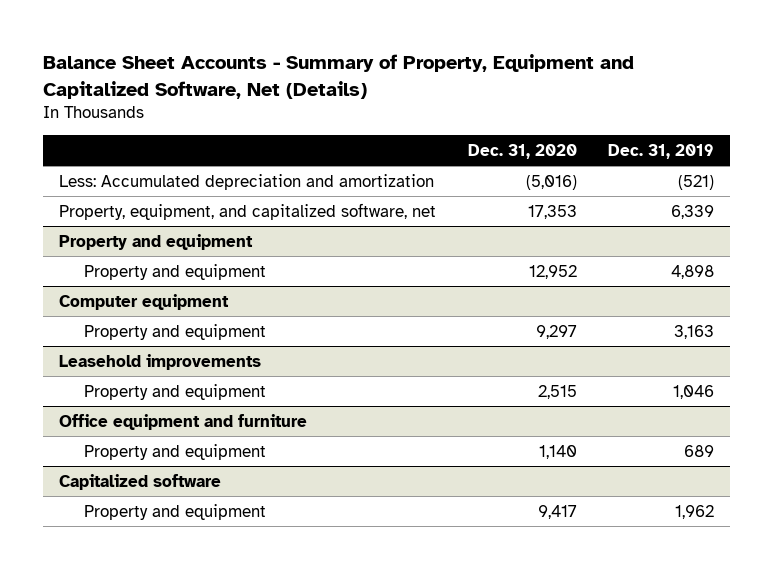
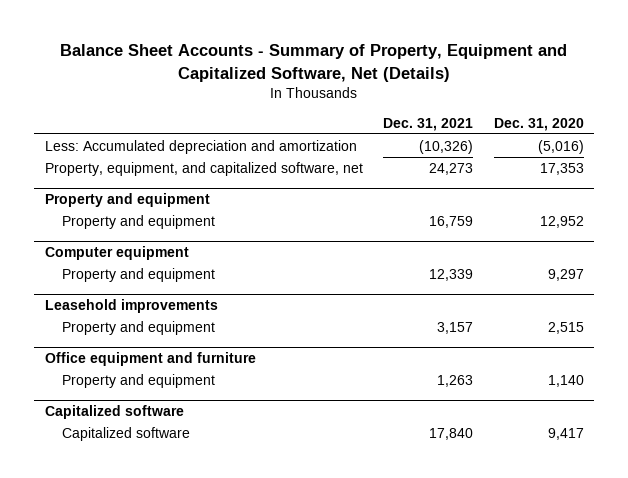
- | Dec. 31, 2020 | Dec. 31, 2019
+ | Dec. 31, 2021 | Dec. 31, 2020
@ Capitalized software
- Property and equipment | 9,417 | 1,962
+ Capitalized software | 17,840 | 9,417

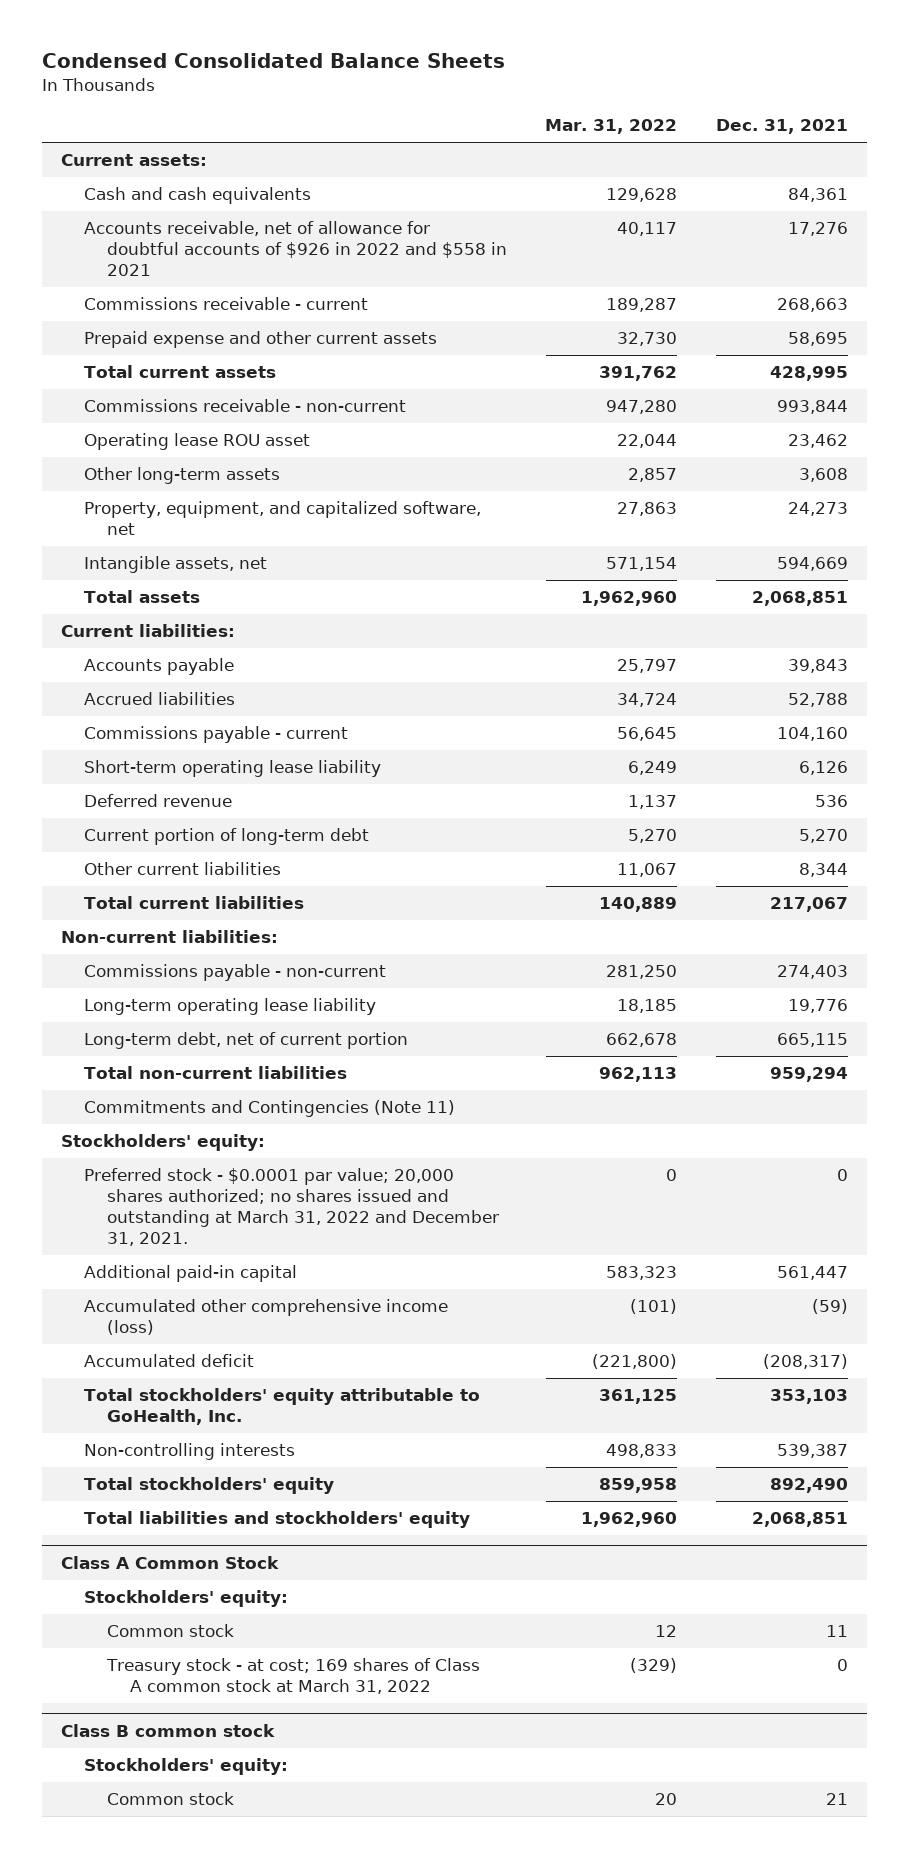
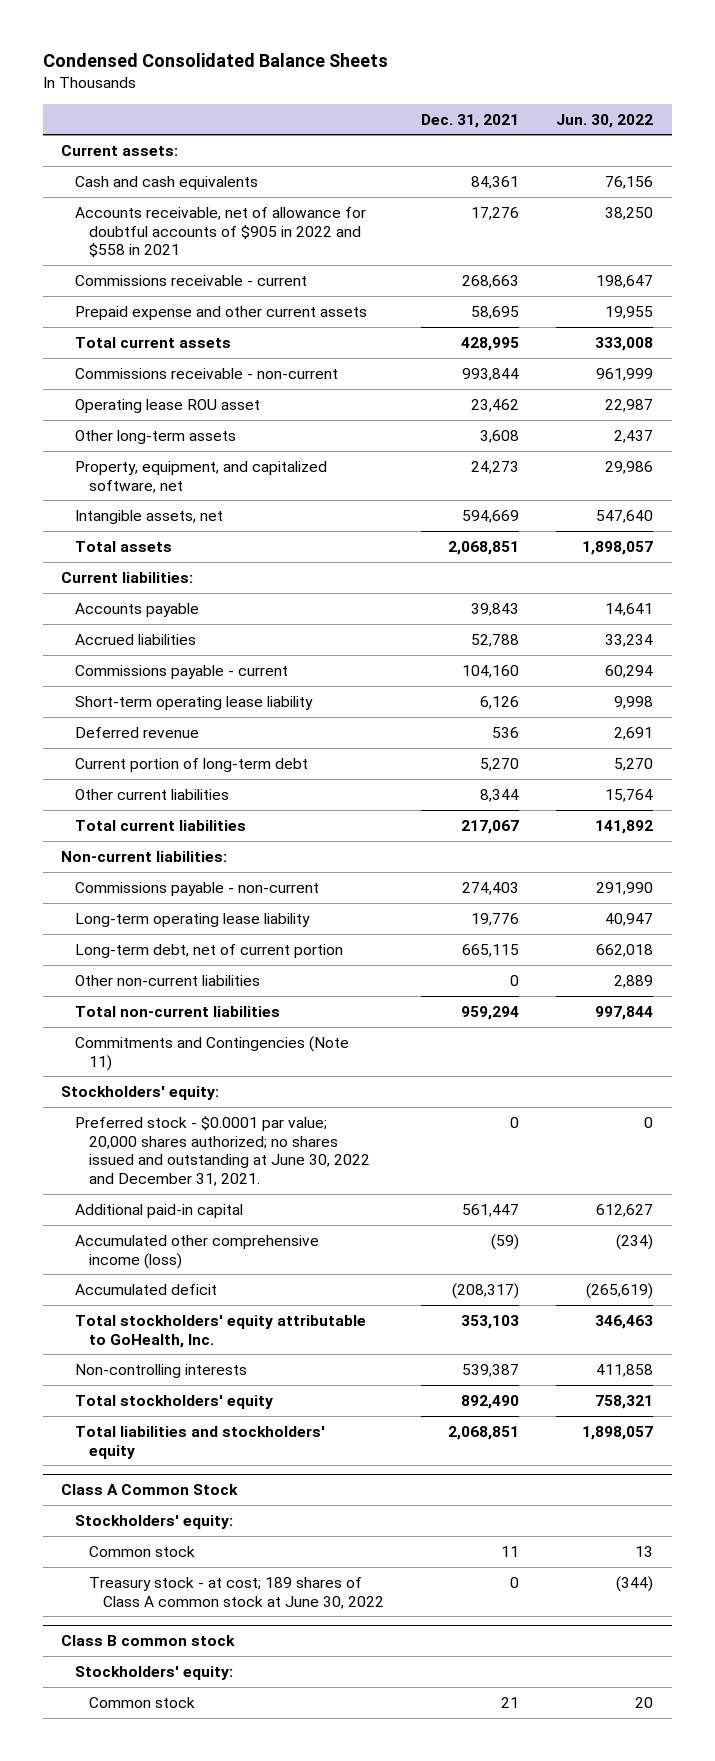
- | Mar. 31, 2022 | Dec. 31, 2021
+ | Dec. 31, 2021 | Jun. 30, 2022
- Accounts receivable, net of allowance for doubtful accounts of $926 in 2022 and $558 in 2021 | 40,117 | 17,276
+ Accounts receivable, net of allowance for doubtful accounts of $905 in 2022 and $558 in 2021 | 17,276 | 38,250
+ Other non-current liabilities | 0 | 2,889
- Preferred stock - $0.0001 par value; 20,000 shares authorized; no shares issued and outstanding at March 31, 2022 and December 31, 2021. | 0 | 0
+ Preferred stock - $0.0001 par value; 20,000 shares authorized; no shares issued and outstanding at June 30, 2022 and December 31, 2021. | 0 | 0
@ Class A Common Stock
- Treasury stock - at cost; 169 shares of Class A common stock at March 31, 2022 | (329) | 0
+ Treasury stock - at cost; 189 shares of Class A common stock at June 30, 2022 | 0 | (344)

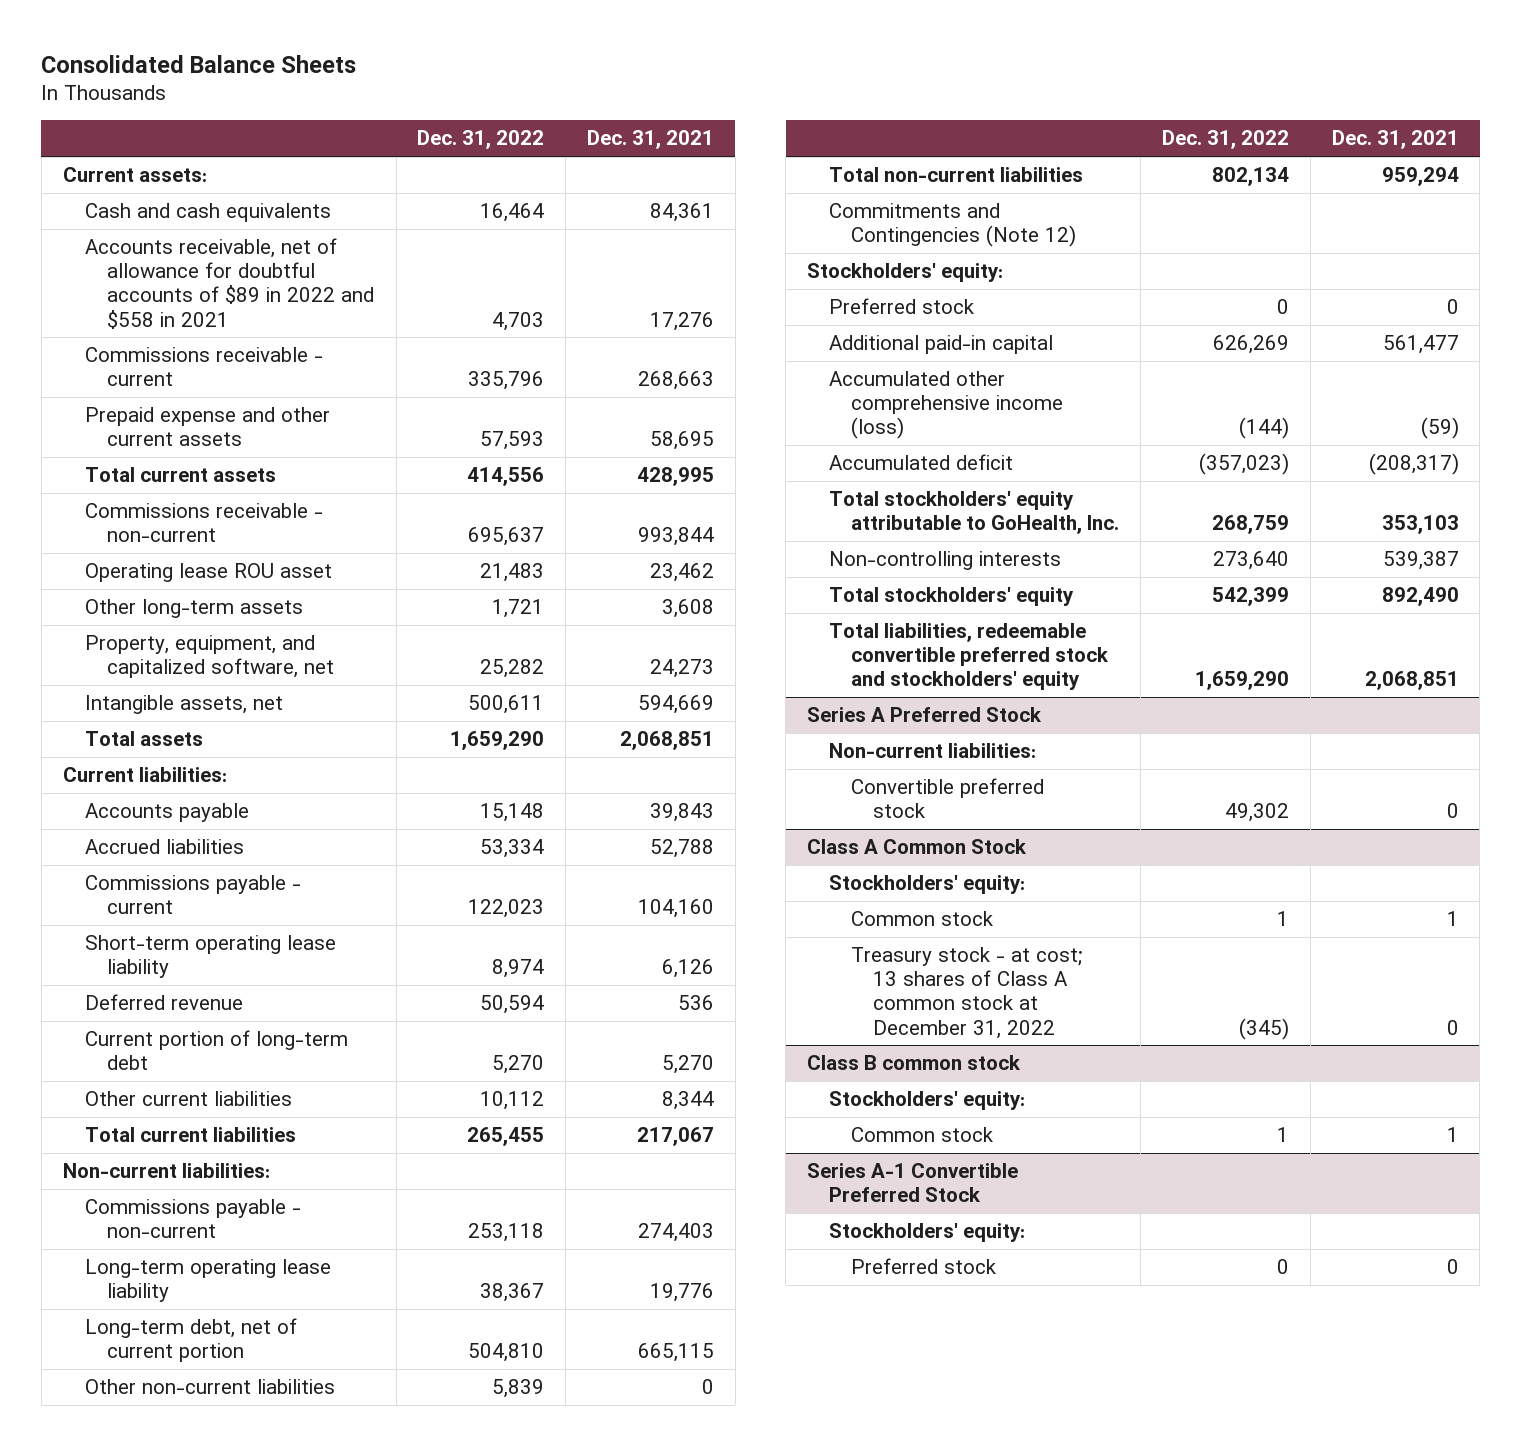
- Condensed Consolidated Balance Sheets
+ Consolidated Balance Sheets
- | Dec. 31, 2021 | Jun. 30, 2022
+ | Dec. 31, 2022 | Dec. 31, 2021
- Accounts receivable, net of allowance for doubtful accounts of $905 in 2022 and $558 in 2021 | 17,276 | 38,250
+ Accounts receivable, net of allowance for doubtful accounts of $89 in 2022 and $558 in 2021 | 4,703 | 17,276
- Commitments and Contingencies (Note 11)
+ Commitments and Contingencies (Note 12)
- Preferred stock - $0.0001 par value; 20,000 shares authorized; no shares issued and outstanding at June 30, 2022 and December 31, 2021. | 0 | 0
- Additional paid-in capital | 561,447 | 612,627
+ Preferred stock | 0 | 0
+ Additional paid-in capital | 626,269 | 561,477
- Total liabilities and stockholders' equity | 2,068,851 | 1,898,057
+ Total liabilities, redeemable convertible preferred stock and stockholders' equity | 1,659,290 | 2,068,851
+ Series A Preferred Stock
+ Non-current liabilities:
+ Convertible preferred stock | 49,302 | 0
@ Class A Common Stock
- Common stock | 11 | 13
- Treasury stock - at cost; 189 shares of Class A common stock at June 30, 2022 | 0 | (344)
+ Common stock | 1 | 1
+ Treasury stock - at cost; 13 shares of Class A common stock at December 31, 2022 | (345) | 0
@ Class B common stock
- Common stock | 21 | 20
+ Common stock | 1 | 1
+ Series A-1 Convertible Preferred Stock
+ Stockholders' equity:
+ Preferred stock | 0 | 0

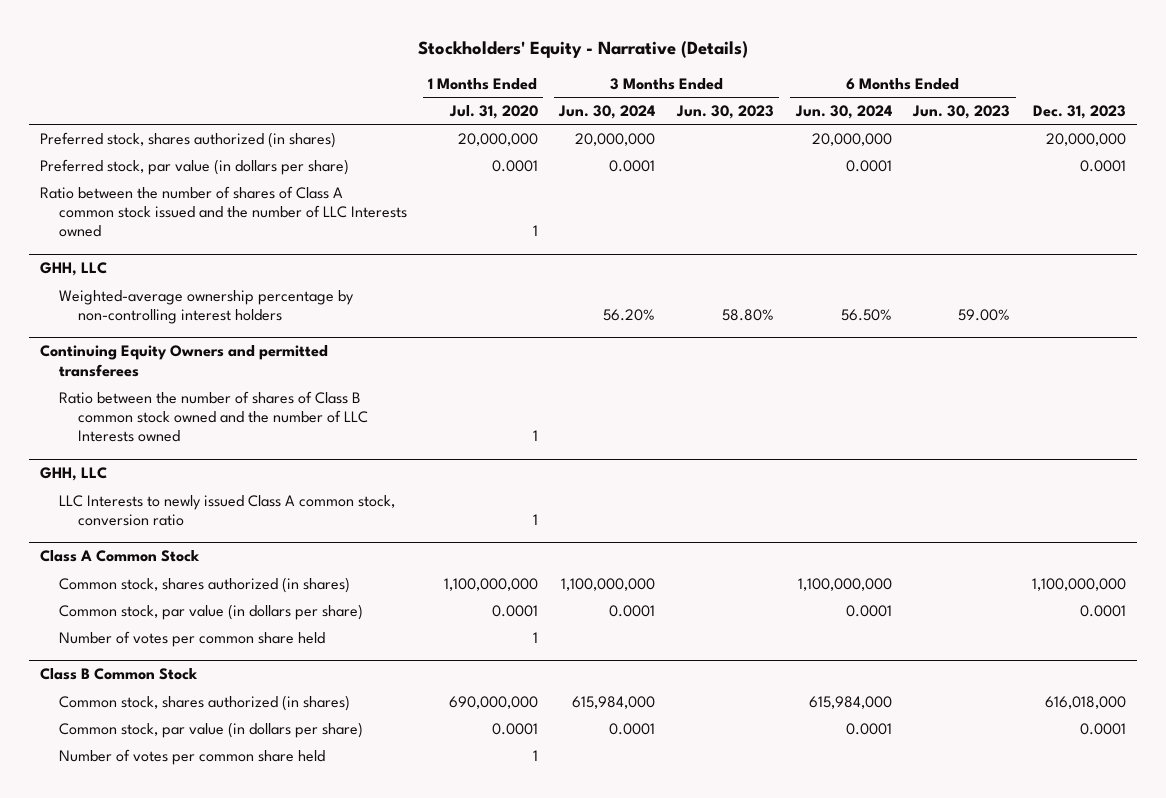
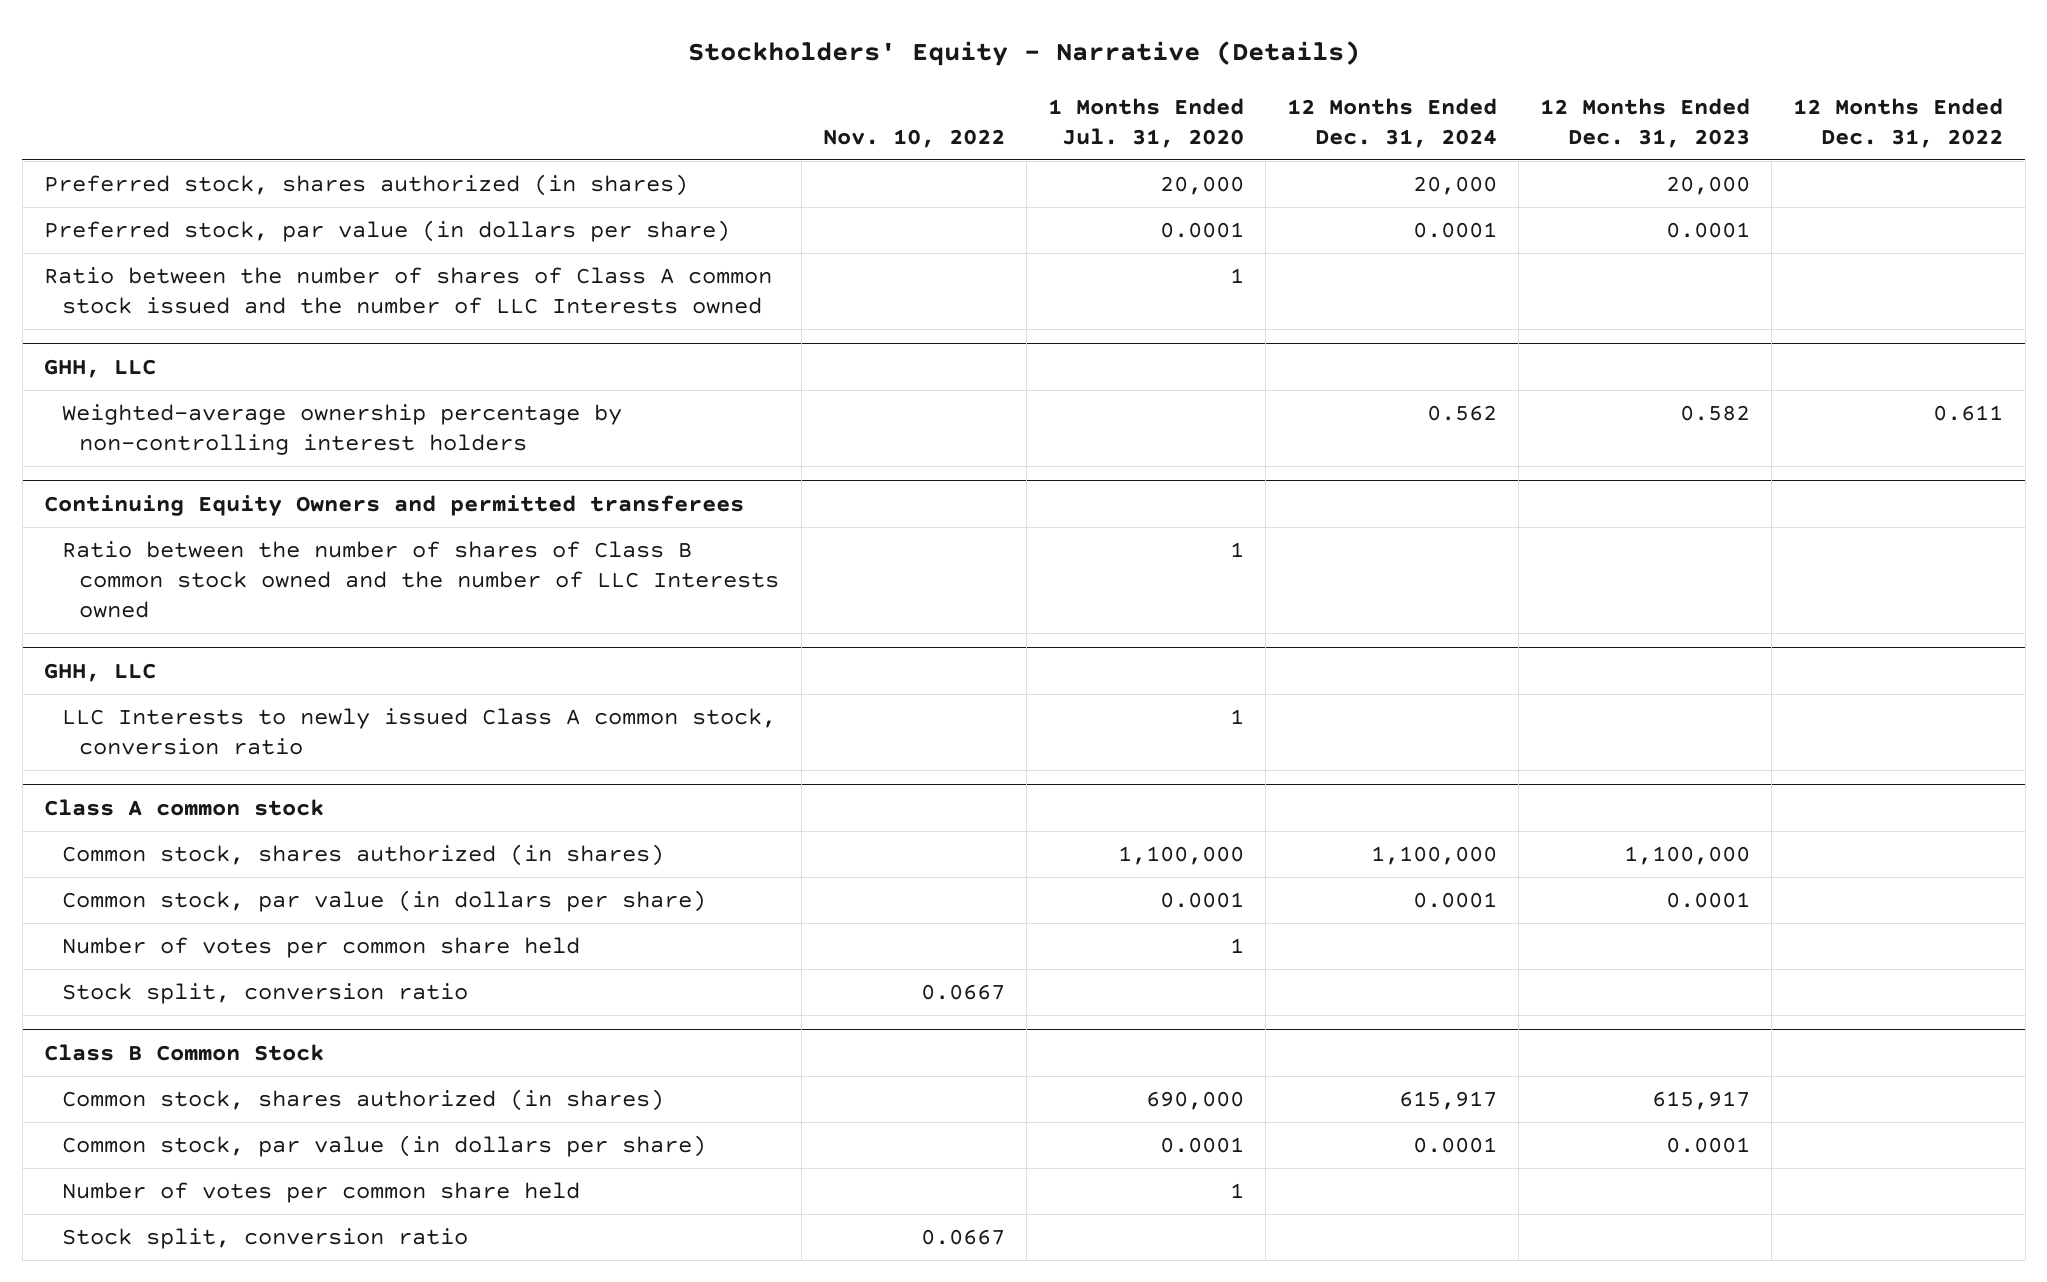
- | 1 Months Ended Jul. 31, 2020 | 3 Months Ended Jun. 30, 2024 | 3 Months Ended Jun. 30, 2023 | 6 Months Ended Jun. 30, 2024 | 6 Months Ended Jun. 30, 2023 | Dec. 31, 2023
+ | Nov. 10, 2022 | 1 Months Ended Jul. 31, 2020 | 12 Months Ended Dec. 31, 2024 | 12 Months Ended Dec. 31, 2023 | 12 Months Ended Dec. 31, 2022
- Preferred stock, shares authorized (in shares) | 20,000,000 | 20,000,000 | | 20,000,000 | | 20,000,000
+ Preferred stock, shares authorized (in shares) | | 20,000 | 20,000 | 20,000 |
- Class A Common Stock
- Common stock, shares authorized (in shares) | 1,100,000,000 | 1,100,000,000 | | 1,100,000,000 | | 1,100,000,000
+ Class A common stock
+ Common stock, shares authorized (in shares) | | 1,100,000 | 1,100,000 | 1,100,000 |
+ Stock split, conversion ratio | 0.0667 | | | |
@ Class B Common Stock
- Common stock, shares authorized (in shares) | 690,000,000 | 615,984,000 | | 615,984,000 | | 616,018,000
+ Common stock, shares authorized (in shares) | | 690,000 | 615,917 | 615,917 |
+ Stock split, conversion ratio | 0.0667 | | | |

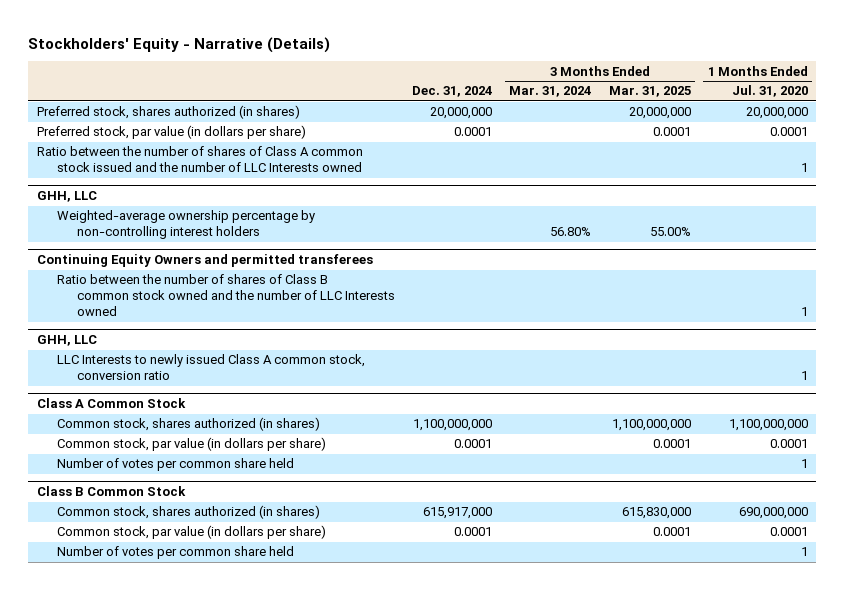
- | Nov. 10, 2022 | 1 Months Ended Jul. 31, 2020 | 12 Months Ended Dec. 31, 2024 | 12 Months Ended Dec. 31, 2023 | 12 Months Ended Dec. 31, 2022
+ | Dec. 31, 2024 | 3 Months Ended Mar. 31, 2024 | 3 Months Ended Mar. 31, 2025 | 1 Months Ended Jul. 31, 2020
- Preferred stock, shares authorized (in shares) | | 20,000 | 20,000 | 20,000 |
+ Preferred stock, shares authorized (in shares) | 20,000,000 | | 20,000,000 | 20,000,000
- Class A common stock
- Common stock, shares authorized (in shares) | | 1,100,000 | 1,100,000 | 1,100,000 |
+ Class A Common Stock
+ Common stock, shares authorized (in shares) | 1,100,000,000 | | 1,100,000,000 | 1,100,000,000
- Stock split, conversion ratio | 0.0667 | | | |
@ Class B Common Stock
- Common stock, shares authorized (in shares) | | 690,000 | 615,917 | 615,917 |
+ Common stock, shares authorized (in shares) | 615,917,000 | | 615,830,000 | 690,000,000
- Stock split, conversion ratio | 0.0667 | | | |

